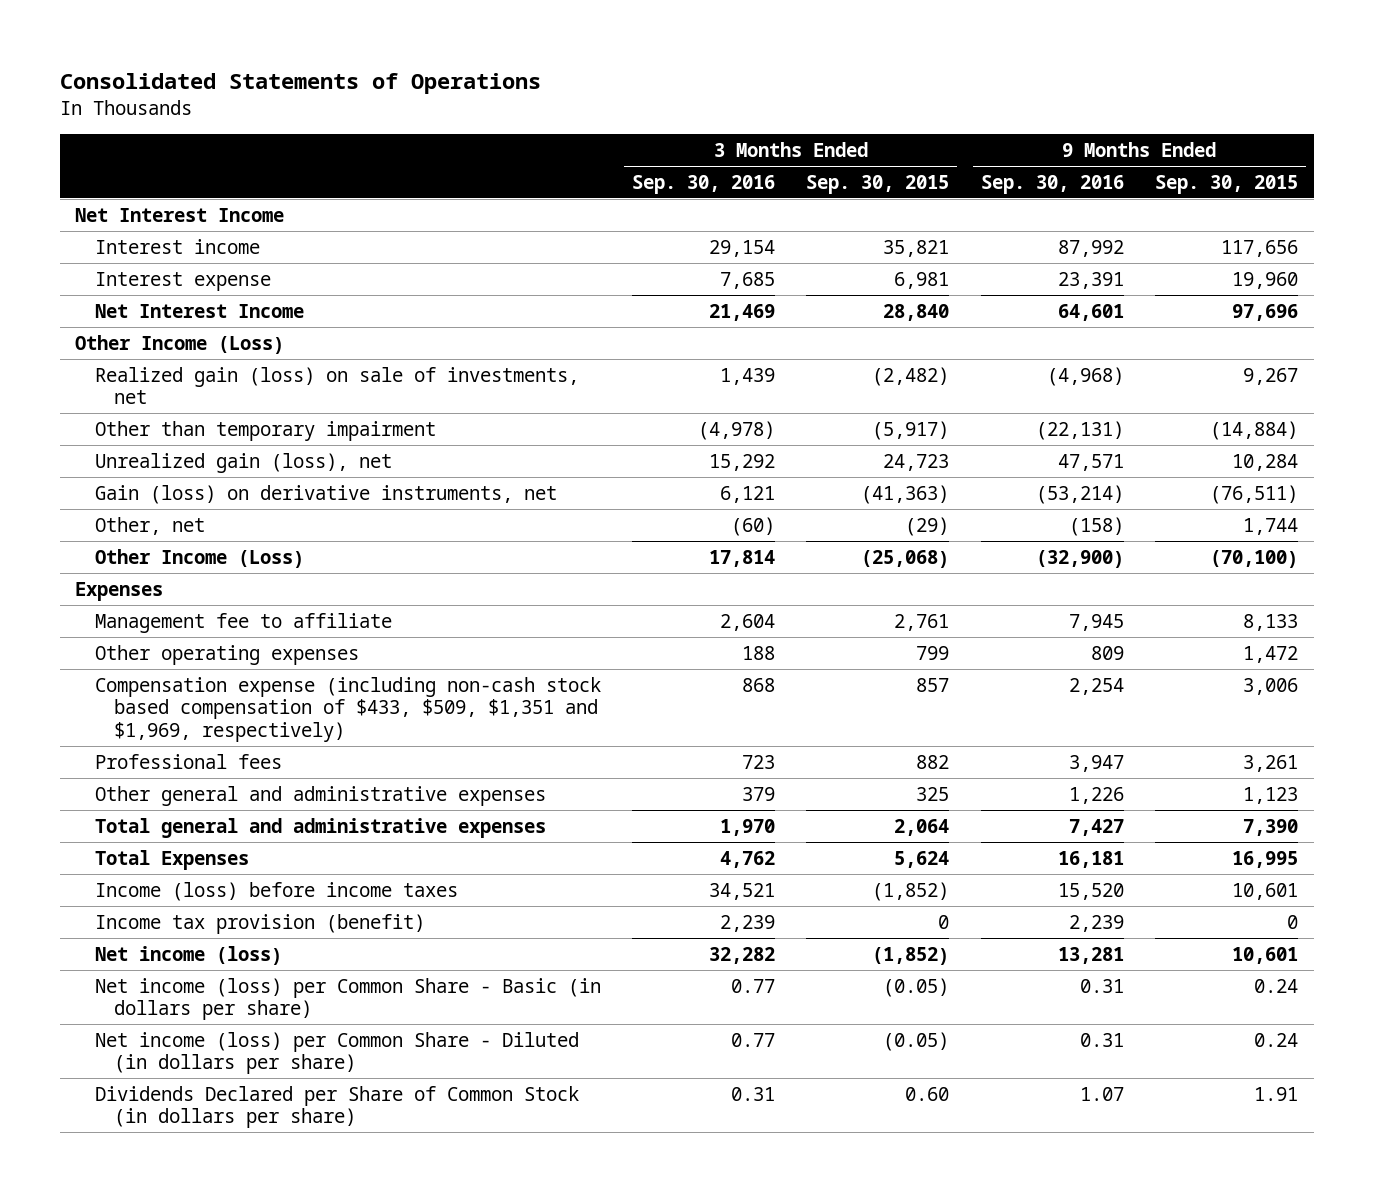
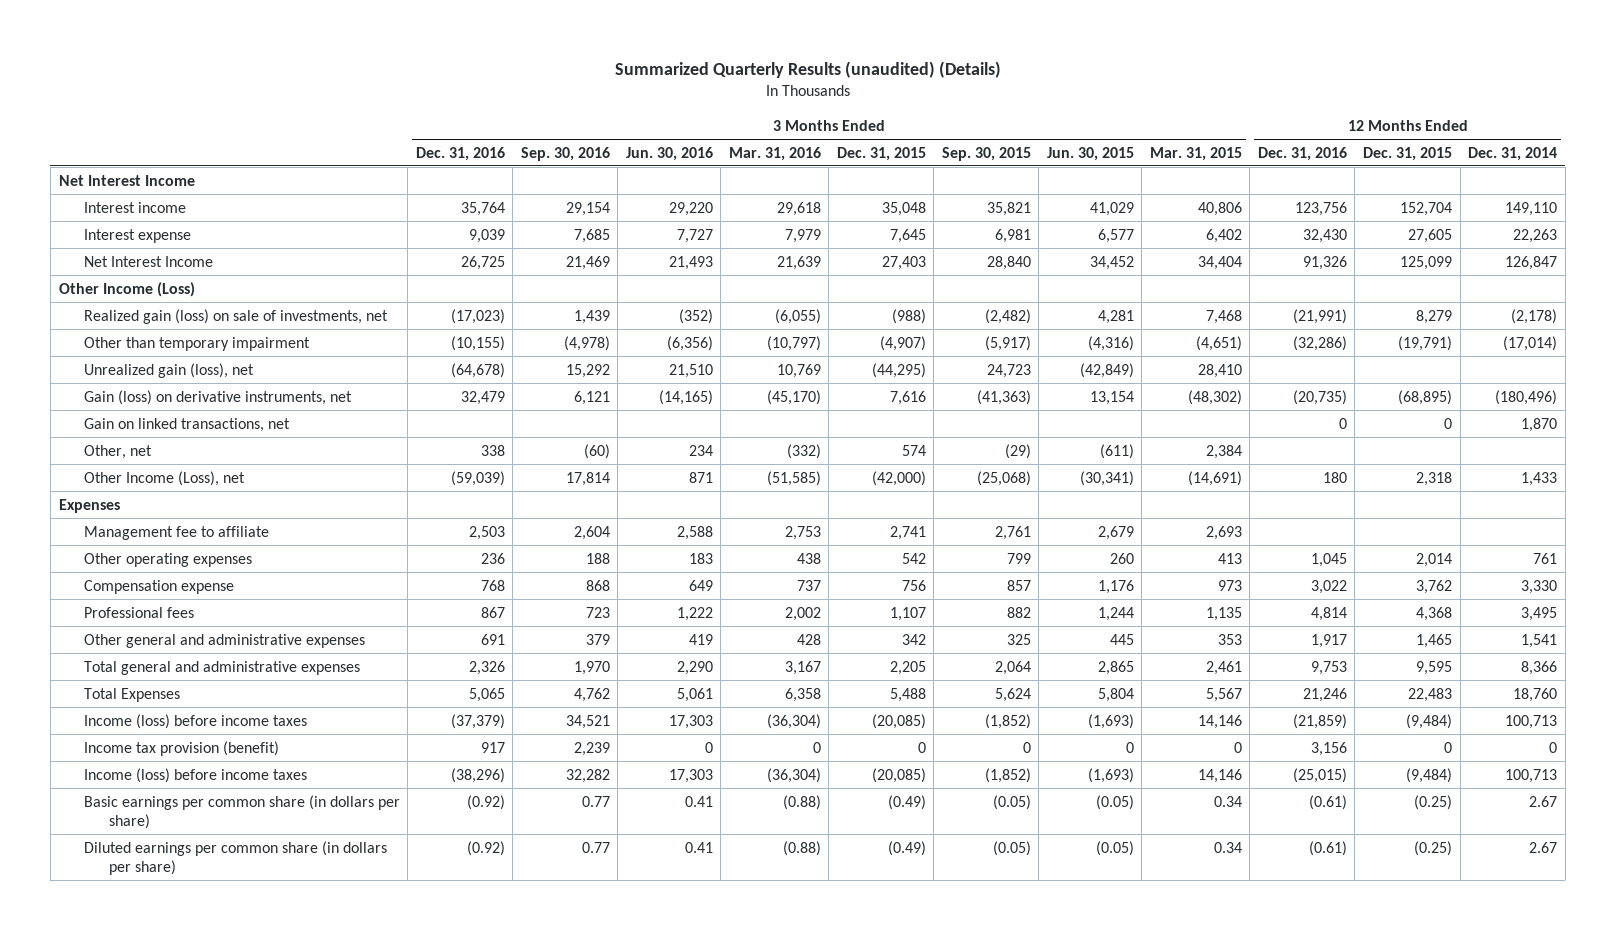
- Consolidated Statements of Operations
+ Summarized Quarterly Results (unaudited) (Details)
- | 3 Months Ended Sep. 30, 2016 | 3 Months Ended Sep. 30, 2015 | 9 Months Ended Sep. 30, 2016 | 9 Months Ended Sep. 30, 2015
+ | 3 Months Ended Dec. 31, 2016 | 3 Months Ended Sep. 30, 2016 | 3 Months Ended Jun. 30, 2016 | 3 Months Ended Mar. 31, 2016 | 3 Months Ended Dec. 31, 2015 | 3 Months Ended Sep. 30, 2015 | 3 Months Ended Jun. 30, 2015 | 3 Months Ended Mar. 31, 2015 | 12 Months Ended Dec. 31, 2016 | 12 Months Ended Dec. 31, 2015 | 12 Months Ended Dec. 31, 2014
+ Gain on linked transactions, net | | | | | | | | | 0 | 0 | 1,870
- Other Income (Loss) | 17,814 | (25,068) | (32,900) | (70,100)
+ Other Income (Loss), net | (59,039) | 17,814 | 871 | (51,585) | (42,000) | (25,068) | (30,341) | (14,691) | 180 | 2,318 | 1,433
- Compensation expense (including non-cash stock based compensation of $433, $509, $1,351 and $1,969, respectively) | 868 | 857 | 2,254 | 3,006
+ Compensation expense | 768 | 868 | 649 | 737 | 756 | 857 | 1,176 | 973 | 3,022 | 3,762 | 3,330
- Net income (loss) | 32,282 | (1,852) | 13,281 | 10,601
- Net income (loss) per Common Share - Basic (in dollars per share) | 0.77 | (0.05) | 0.31 | 0.24
- Net income (loss) per Common Share - Diluted (in dollars per share) | 0.77 | (0.05) | 0.31 | 0.24
- Dividends Declared per Share of Common Stock (in dollars per share) | 0.31 | 0.60 | 1.07 | 1.91
+ Income (loss) before income taxes | (38,296) | 32,282 | 17,303 | (36,304) | (20,085) | (1,852) | (1,693) | 14,146 | (25,015) | (9,484) | 100,713
+ Basic earnings per common share (in dollars per share) | (0.92) | 0.77 | 0.41 | (0.88) | (0.49) | (0.05) | (0.05) | 0.34 | (0.61) | (0.25) | 2.67
+ Diluted earnings per common share (in dollars per share) | (0.92) | 0.77 | 0.41 | (0.88) | (0.49) | (0.05) | (0.05) | 0.34 | (0.61) | (0.25) | 2.67

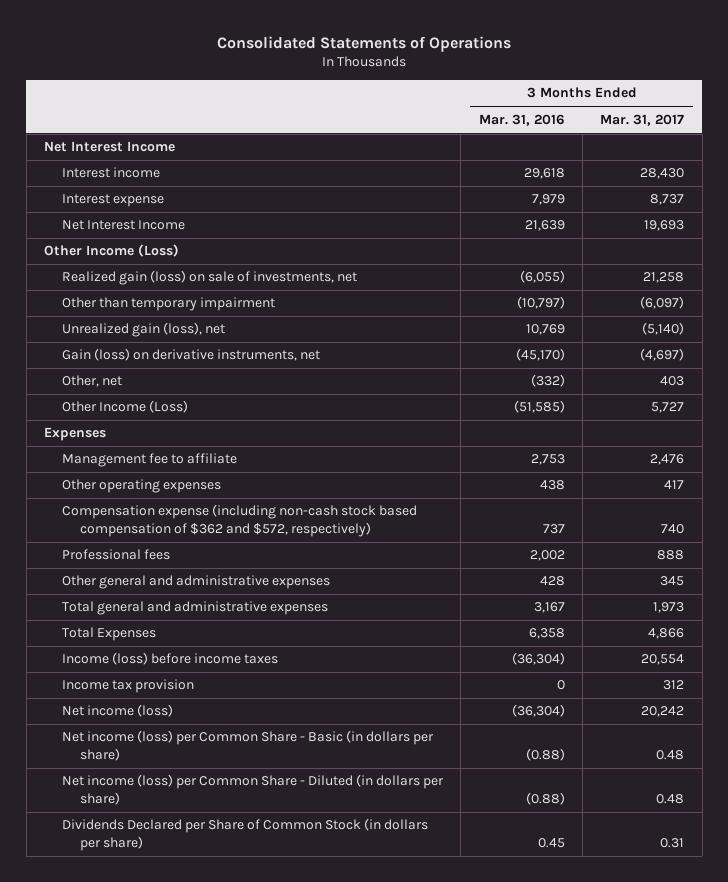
- Summarized Quarterly Results (unaudited) (Details)
+ Consolidated Statements of Operations
- | 3 Months Ended Dec. 31, 2016 | 3 Months Ended Sep. 30, 2016 | 3 Months Ended Jun. 30, 2016 | 3 Months Ended Mar. 31, 2016 | 3 Months Ended Dec. 31, 2015 | 3 Months Ended Sep. 30, 2015 | 3 Months Ended Jun. 30, 2015 | 3 Months Ended Mar. 31, 2015 | 12 Months Ended Dec. 31, 2016 | 12 Months Ended Dec. 31, 2015 | 12 Months Ended Dec. 31, 2014
+ | 3 Months Ended Mar. 31, 2016 | 3 Months Ended Mar. 31, 2017
- Gain on linked transactions, net | | | | | | | | | 0 | 0 | 1,870
- Other Income (Loss), net | (59,039) | 17,814 | 871 | (51,585) | (42,000) | (25,068) | (30,341) | (14,691) | 180 | 2,318 | 1,433
+ Other Income (Loss) | (51,585) | 5,727
- Compensation expense | 768 | 868 | 649 | 737 | 756 | 857 | 1,176 | 973 | 3,022 | 3,762 | 3,330
+ Compensation expense (including non-cash stock based compensation of $362 and $572, respectively) | 737 | 740
- Income tax provision (benefit) | 917 | 2,239 | 0 | 0 | 0 | 0 | 0 | 0 | 3,156 | 0 | 0
- Income (loss) before income taxes | (38,296) | 32,282 | 17,303 | (36,304) | (20,085) | (1,852) | (1,693) | 14,146 | (25,015) | (9,484) | 100,713
- Basic earnings per common share (in dollars per share) | (0.92) | 0.77 | 0.41 | (0.88) | (0.49) | (0.05) | (0.05) | 0.34 | (0.61) | (0.25) | 2.67
- Diluted earnings per common share (in dollars per share) | (0.92) | 0.77 | 0.41 | (0.88) | (0.49) | (0.05) | (0.05) | 0.34 | (0.61) | (0.25) | 2.67
+ Income tax provision | 0 | 312
+ Net income (loss) | (36,304) | 20,242
+ Net income (loss) per Common Share - Basic (in dollars per share) | (0.88) | 0.48
+ Net income (loss) per Common Share - Diluted (in dollars per share) | (0.88) | 0.48
+ Dividends Declared per Share of Common Stock (in dollars per share) | 0.45 | 0.31

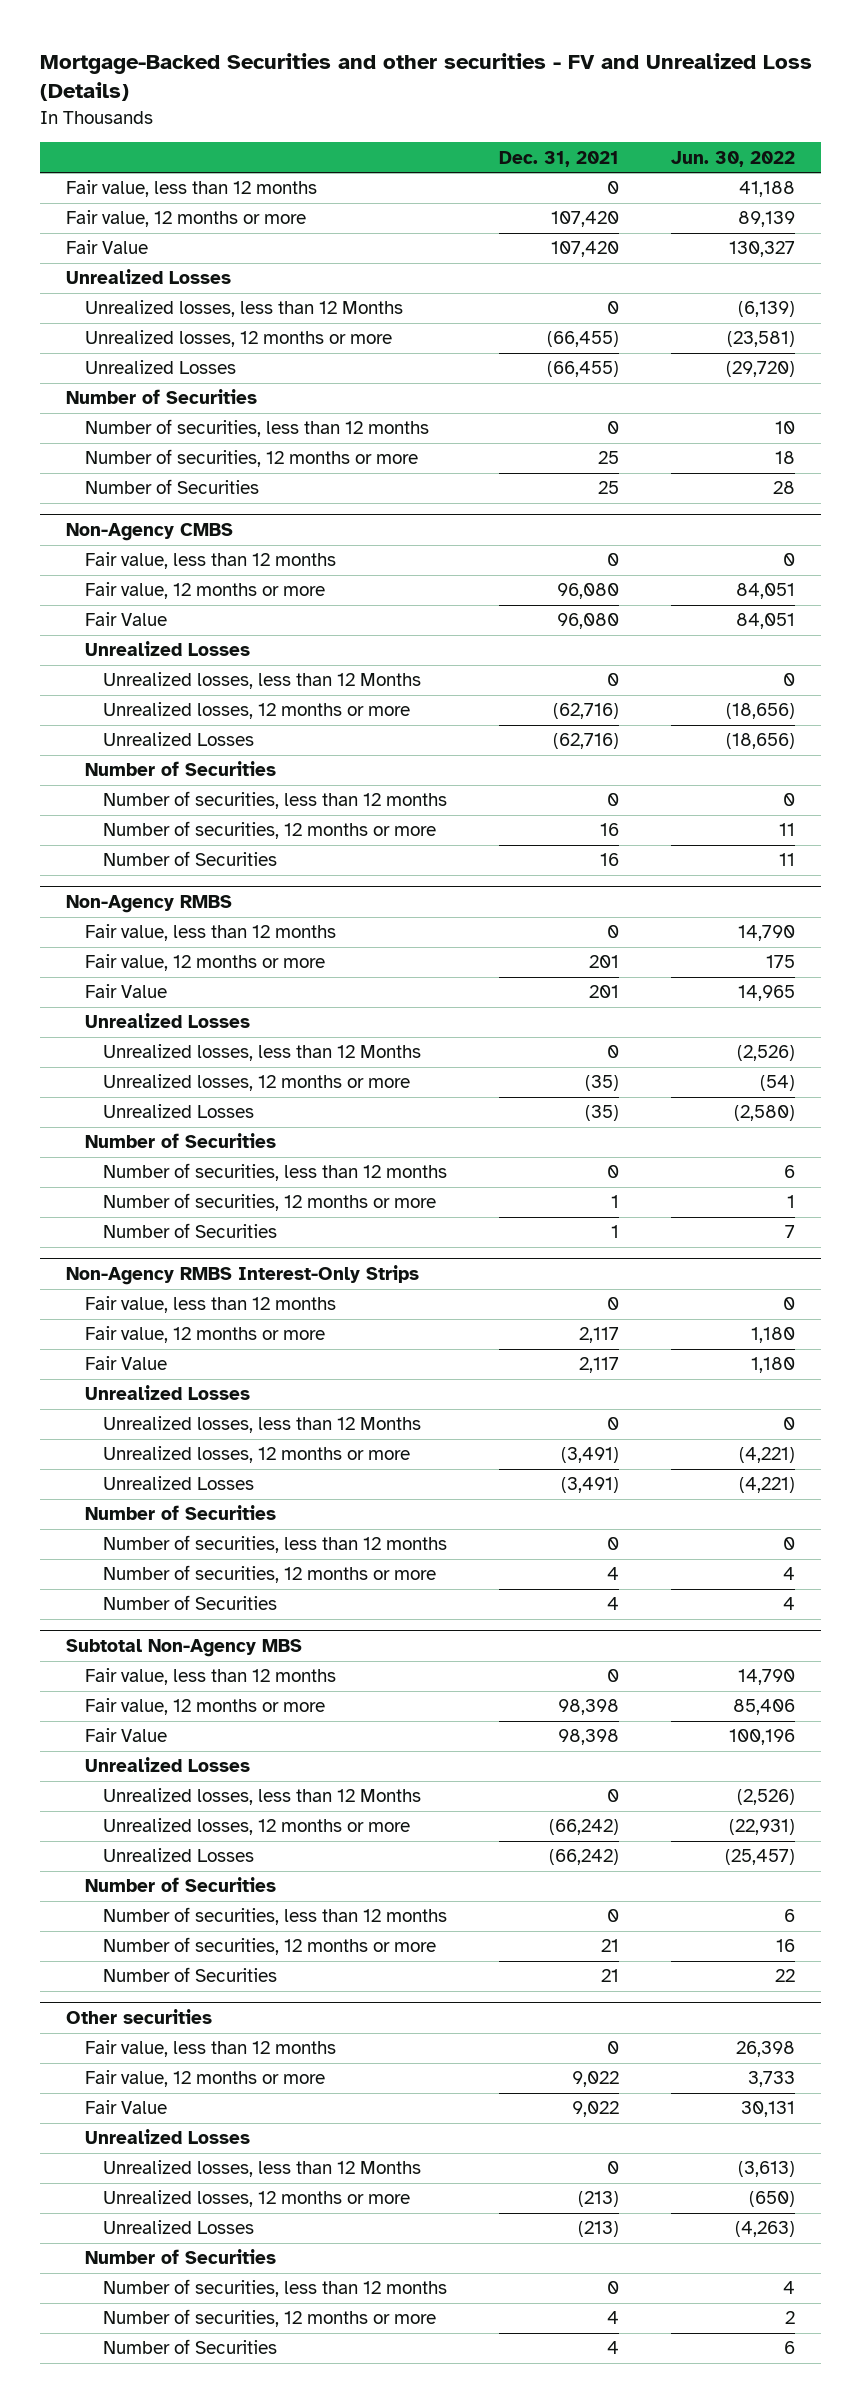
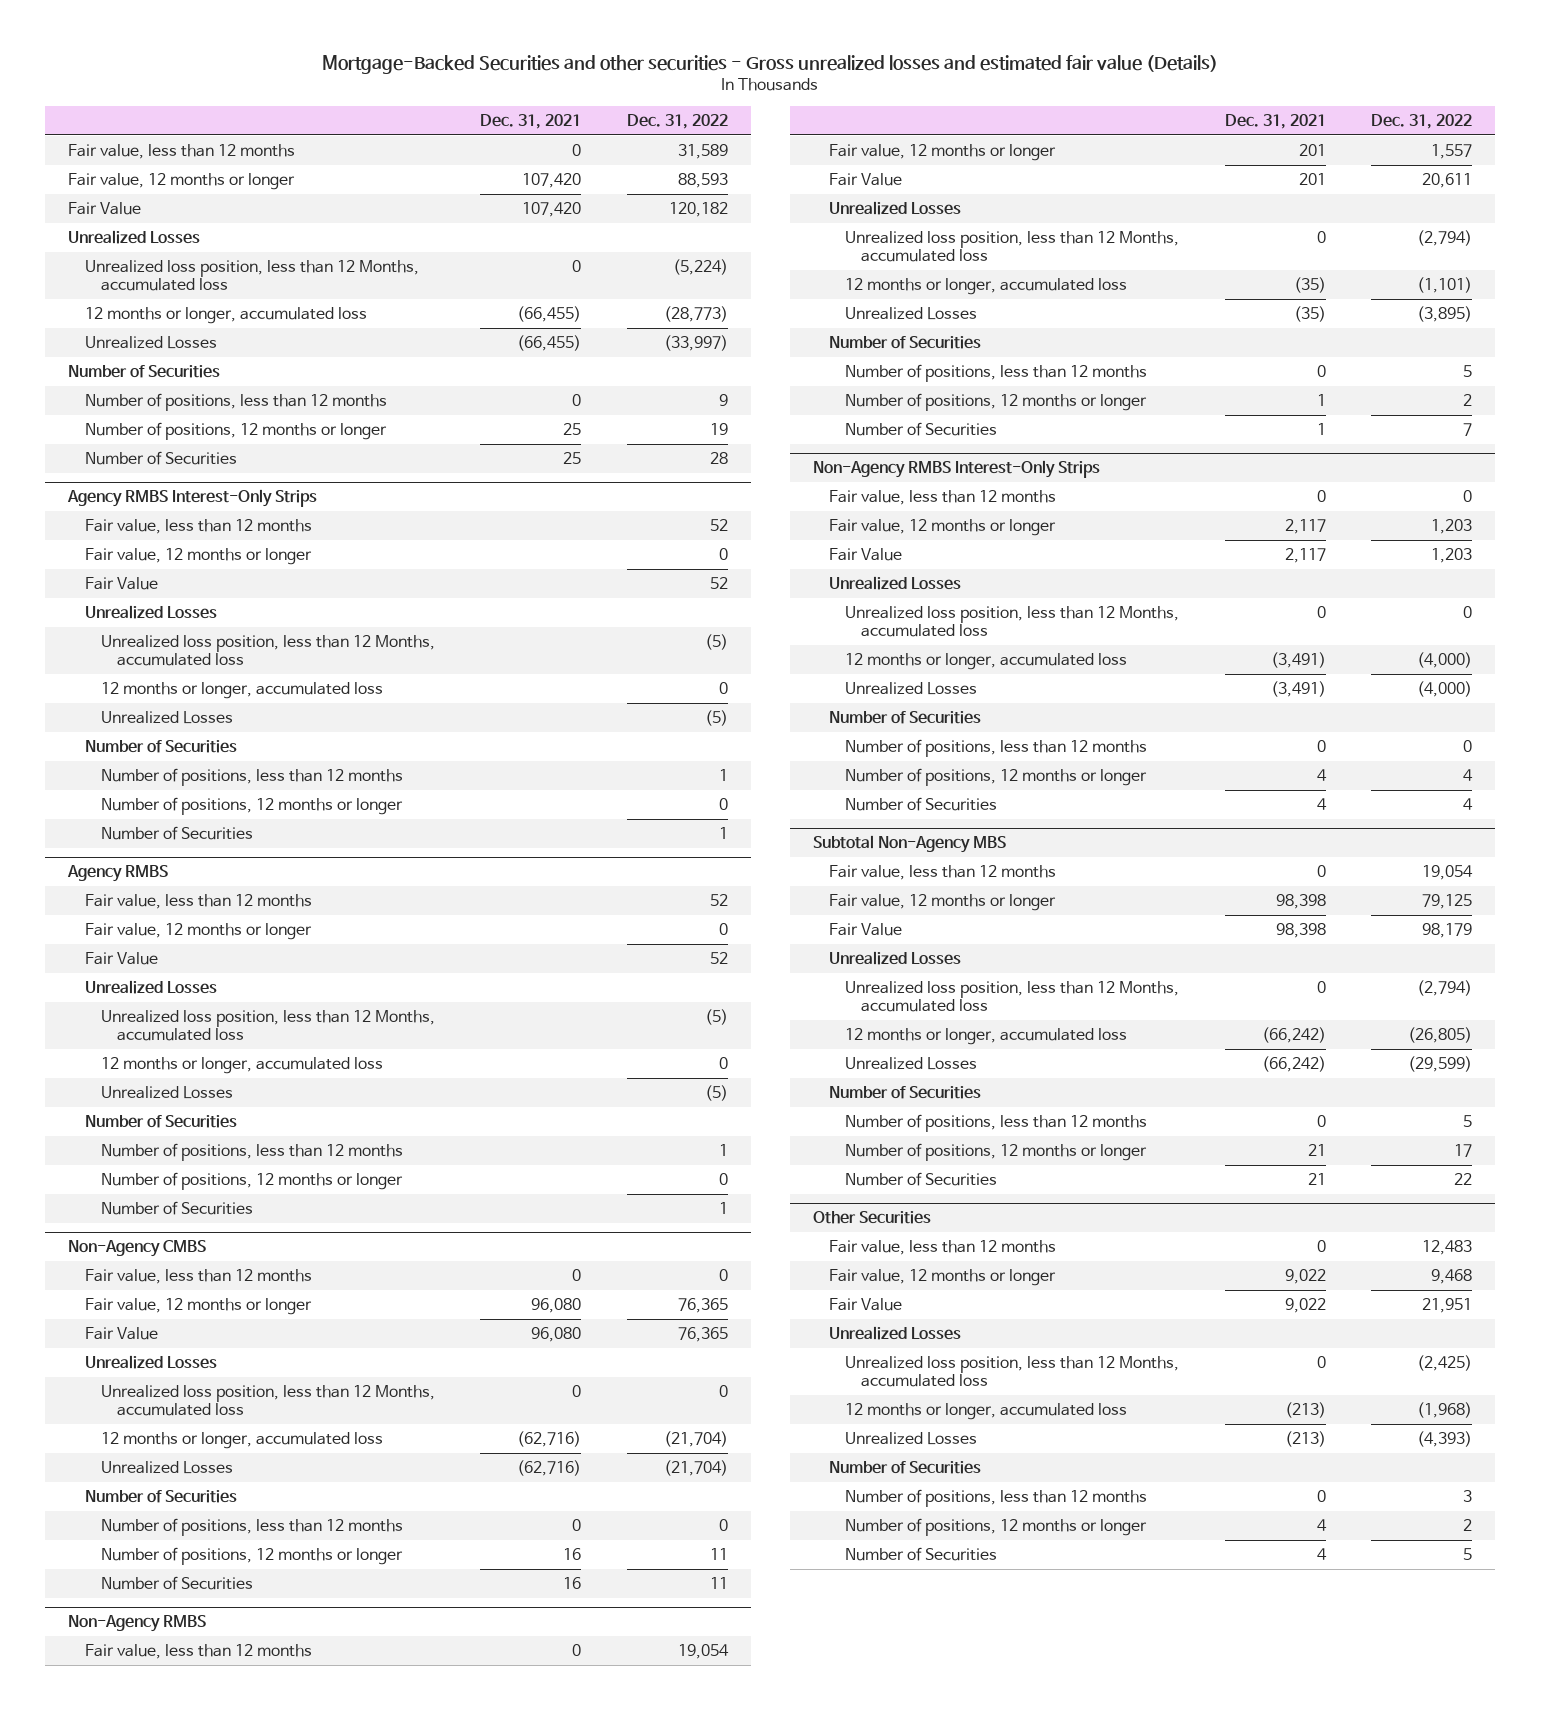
- Mortgage-Backed Securities and other securities - FV and Unrealized Loss (Details)
+ Mortgage-Backed Securities and other securities - Gross unrealized losses and estimated fair value (Details)
- | Dec. 31, 2021 | Jun. 30, 2022
+ | Dec. 31, 2021 | Dec. 31, 2022
- Fair value, 12 months or more | 107,420 | 89,139
+ Fair value, 12 months or longer | 107,420 | 88,593
- Unrealized losses, less than 12 Months | 0 | (6,139)
- Unrealized losses, 12 months or more | (66,455) | (23,581)
+ Unrealized loss position, less than 12 Months, accumulated loss | 0 | (5,224)
+ 12 months or longer, accumulated loss | (66,455) | (28,773)
- Number of securities, less than 12 months | 0 | 10
- Number of securities, 12 months or more | 25 | 18
+ Number of positions, less than 12 months | 0 | 9
+ Number of positions, 12 months or longer | 25 | 19
+ Agency RMBS Interest-Only Strips
+ Fair value, less than 12 months | | 52
+ Fair value, 12 months or longer | | 0
+ Fair Value | | 52
+ Unrealized Losses
+ Unrealized loss position, less than 12 Months, accumulated loss | | (5)
+ 12 months or longer, accumulated loss | | 0
+ Unrealized Losses | | (5)
+ Number of Securities
+ Number of positions, less than 12 months | | 1
+ Number of positions, 12 months or longer | | 0
+ Number of Securities | | 1
+ Agency RMBS
+ Fair value, less than 12 months | | 52
+ Fair value, 12 months or longer | | 0
+ Fair Value | | 52
+ Unrealized Losses
+ Unrealized loss position, less than 12 Months, accumulated loss | | (5)
+ 12 months or longer, accumulated loss | | 0
+ Unrealized Losses | | (5)
+ Number of Securities
+ Number of positions, less than 12 months | | 1
+ Number of positions, 12 months or longer | | 0
+ Number of Securities | | 1
@ Non-Agency CMBS
- Fair value, 12 months or more | 96,080 | 84,051
+ Fair value, 12 months or longer | 96,080 | 76,365
- Unrealized losses, less than 12 Months | 0 | 0
- Unrealized losses, 12 months or more | (62,716) | (18,656)
+ Unrealized loss position, less than 12 Months, accumulated loss | 0 | 0
+ 12 months or longer, accumulated loss | (62,716) | (21,704)
- Number of securities, less than 12 months | 0 | 0
- Number of securities, 12 months or more | 16 | 11
+ Number of positions, less than 12 months | 0 | 0
+ Number of positions, 12 months or longer | 16 | 11
@ Non-Agency RMBS
- Fair value, 12 months or more | 201 | 175
+ Fair value, 12 months or longer | 201 | 1,557
- Unrealized losses, less than 12 Months | 0 | (2,526)
- Unrealized losses, 12 months or more | (35) | (54)
+ Unrealized loss position, less than 12 Months, accumulated loss | 0 | (2,794)
+ 12 months or longer, accumulated loss | (35) | (1,101)
- Number of securities, less than 12 months | 0 | 6
- Number of securities, 12 months or more | 1 | 1
+ Number of positions, less than 12 months | 0 | 5
+ Number of positions, 12 months or longer | 1 | 2
@ Non-Agency RMBS Interest-Only Strips
- Fair value, 12 months or more | 2,117 | 1,180
+ Fair value, 12 months or longer | 2,117 | 1,203
- Unrealized losses, less than 12 Months | 0 | 0
- Unrealized losses, 12 months or more | (3,491) | (4,221)
+ Unrealized loss position, less than 12 Months, accumulated loss | 0 | 0
+ 12 months or longer, accumulated loss | (3,491) | (4,000)
- Number of securities, less than 12 months | 0 | 0
- Number of securities, 12 months or more | 4 | 4
+ Number of positions, less than 12 months | 0 | 0
+ Number of positions, 12 months or longer | 4 | 4
@ Subtotal Non-Agency MBS
- Fair value, 12 months or more | 98,398 | 85,406
+ Fair value, 12 months or longer | 98,398 | 79,125
- Unrealized losses, less than 12 Months | 0 | (2,526)
- Unrealized losses, 12 months or more | (66,242) | (22,931)
+ Unrealized loss position, less than 12 Months, accumulated loss | 0 | (2,794)
+ 12 months or longer, accumulated loss | (66,242) | (26,805)
- Number of securities, less than 12 months | 0 | 6
- Number of securities, 12 months or more | 21 | 16
+ Number of positions, less than 12 months | 0 | 5
+ Number of positions, 12 months or longer | 21 | 17
- Other securities
+ Other Securities
- Fair value, 12 months or more | 9,022 | 3,733
+ Fair value, 12 months or longer | 9,022 | 9,468
- Unrealized losses, less than 12 Months | 0 | (3,613)
- Unrealized losses, 12 months or more | (213) | (650)
+ Unrealized loss position, less than 12 Months, accumulated loss | 0 | (2,425)
+ 12 months or longer, accumulated loss | (213) | (1,968)
- Number of securities, less than 12 months | 0 | 4
- Number of securities, 12 months or more | 4 | 2
+ Number of positions, less than 12 months | 0 | 3
+ Number of positions, 12 months or longer | 4 | 2

